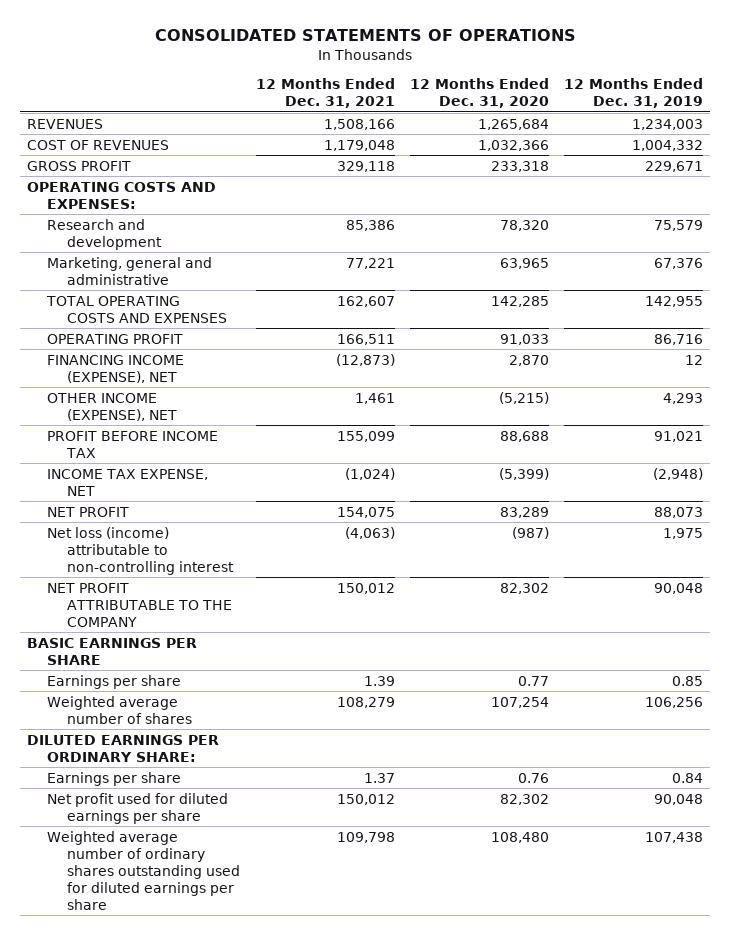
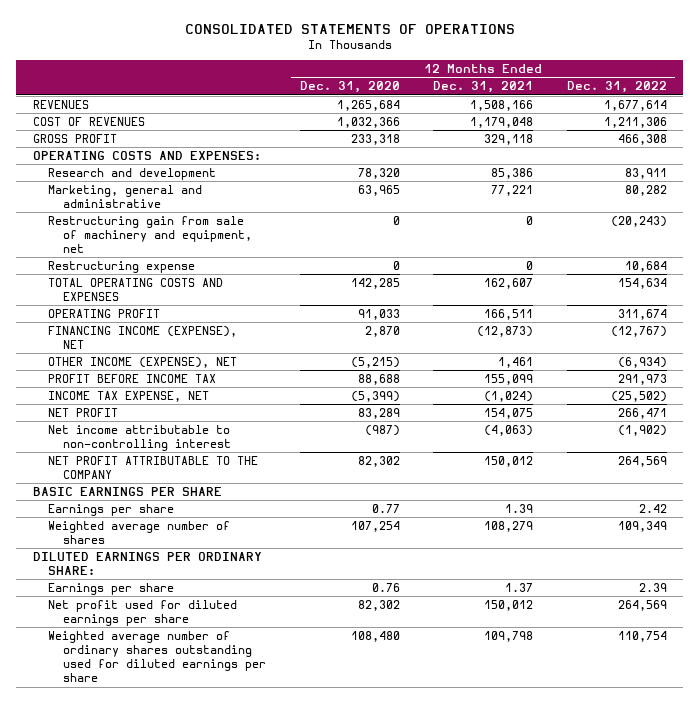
- | 12 Months Ended Dec. 31, 2021 | 12 Months Ended Dec. 31, 2020 | 12 Months Ended Dec. 31, 2019
+ | 12 Months Ended Dec. 31, 2020 | 12 Months Ended Dec. 31, 2021 | 12 Months Ended Dec. 31, 2022
+ Restructuring gain from sale of machinery and equipment, net | 0 | 0 | (20,243)
+ Restructuring expense | 0 | 0 | 10,684
- Net loss (income) attributable to non-controlling interest | (4,063) | (987) | 1,975
+ Net income attributable to non-controlling interest | (987) | (4,063) | (1,902)

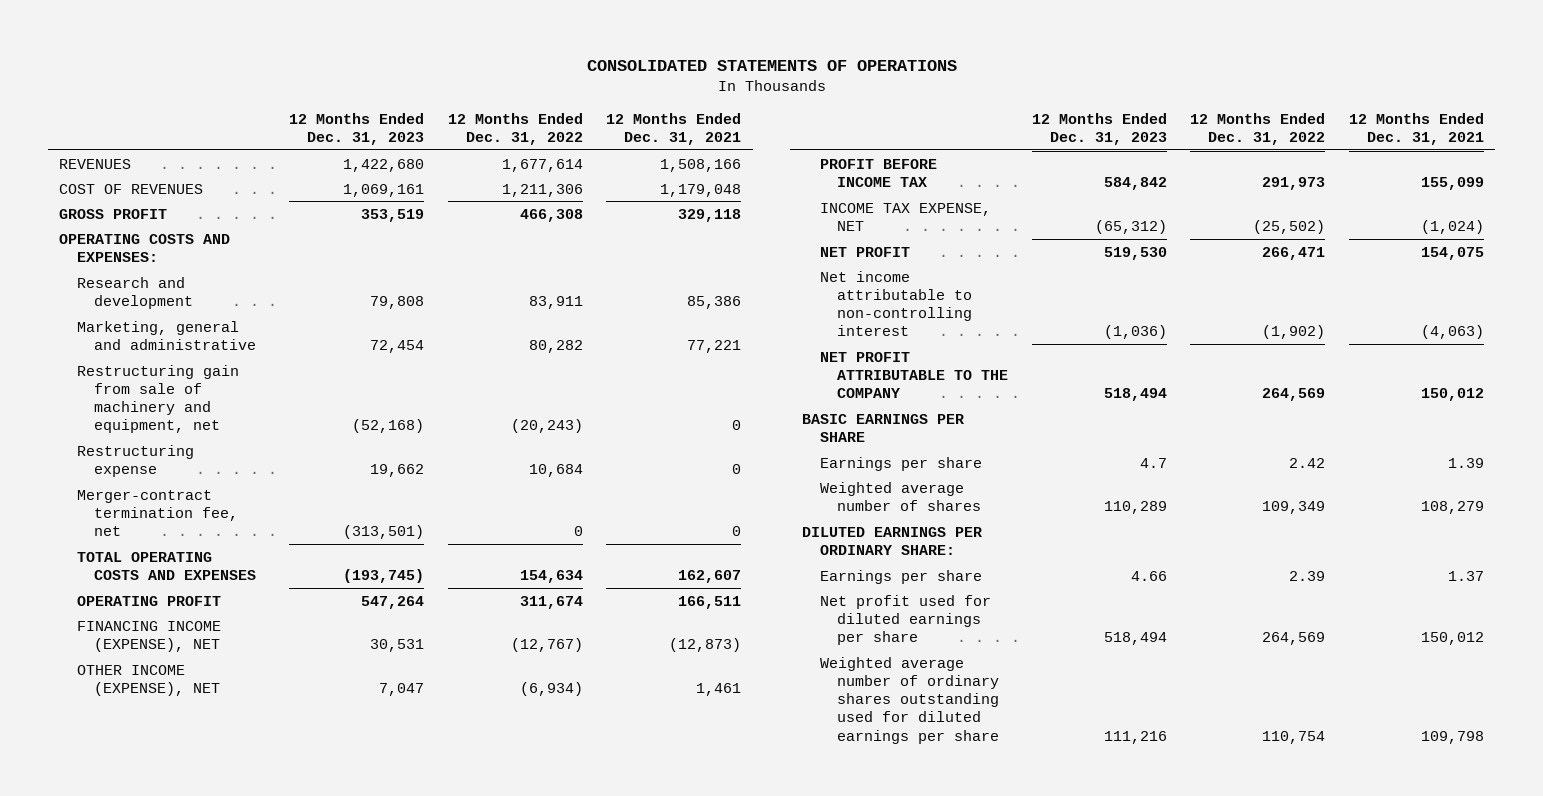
- | 12 Months Ended Dec. 31, 2020 | 12 Months Ended Dec. 31, 2021 | 12 Months Ended Dec. 31, 2022
+ | 12 Months Ended Dec. 31, 2023 | 12 Months Ended Dec. 31, 2022 | 12 Months Ended Dec. 31, 2021
+ Merger-contract termination fee, net | (313,501) | 0 | 0

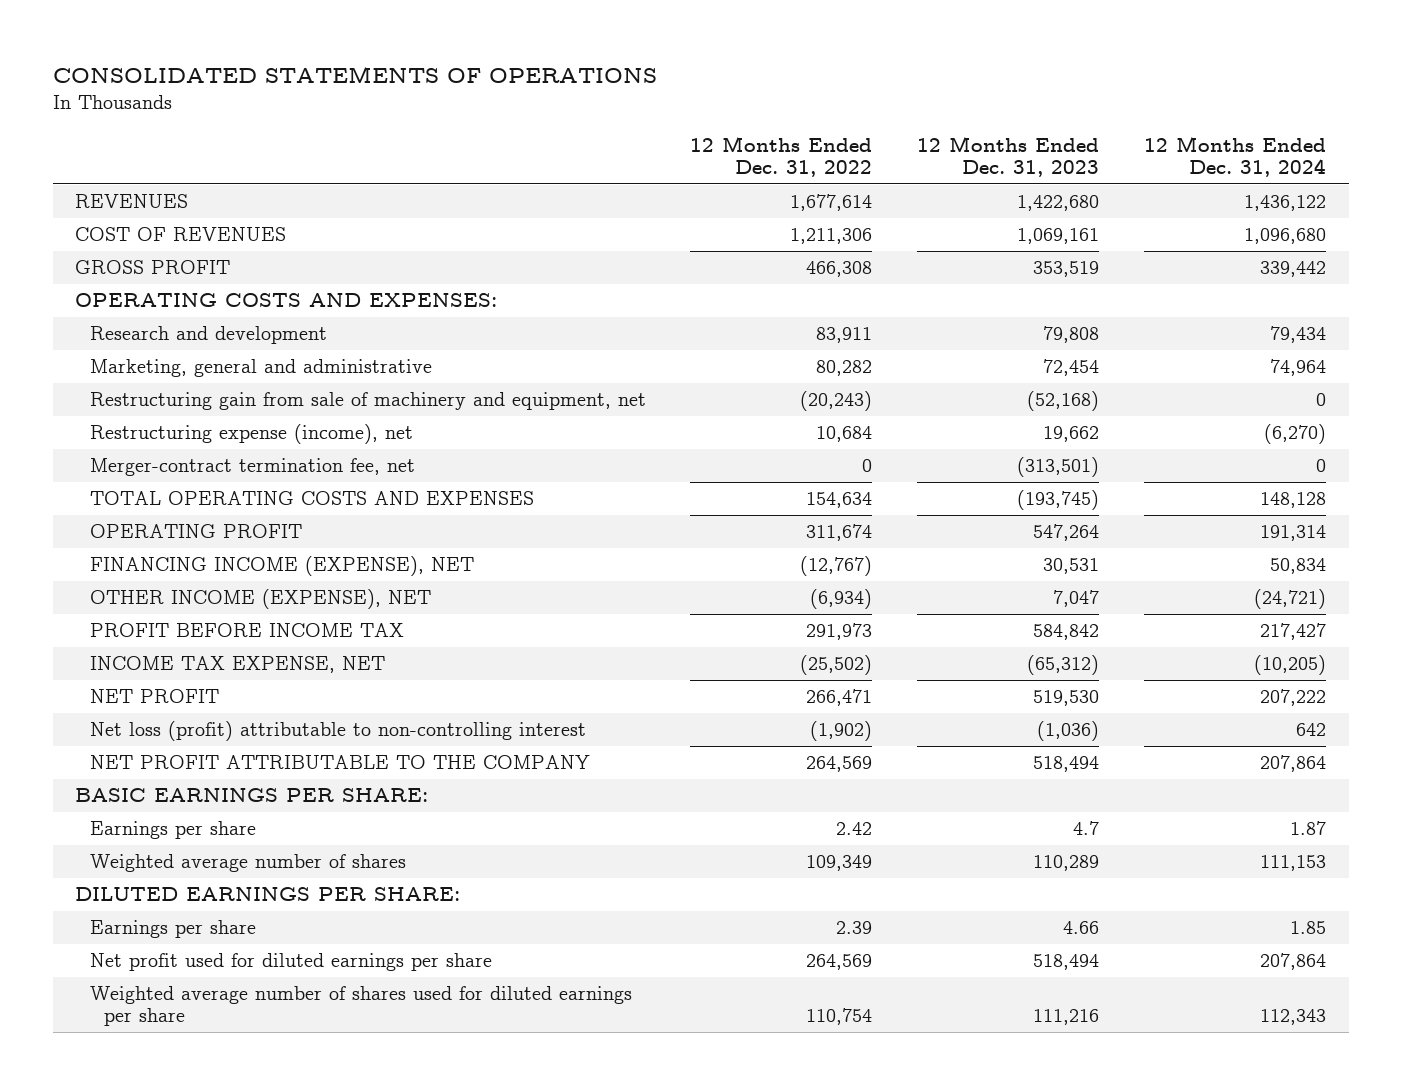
- | 12 Months Ended Dec. 31, 2023 | 12 Months Ended Dec. 31, 2022 | 12 Months Ended Dec. 31, 2021
+ | 12 Months Ended Dec. 31, 2022 | 12 Months Ended Dec. 31, 2023 | 12 Months Ended Dec. 31, 2024
- Restructuring expense | 19,662 | 10,684 | 0
+ Restructuring expense (income), net | 10,684 | 19,662 | (6,270)
- Net income attributable to non-controlling interest | (1,036) | (1,902) | (4,063)
+ Net loss (profit) attributable to non-controlling interest | (1,902) | (1,036) | 642
- BASIC EARNINGS PER SHARE
+ BASIC EARNINGS PER SHARE:
- DILUTED EARNINGS PER ORDINARY SHARE:
+ DILUTED EARNINGS PER SHARE:
- Weighted average number of ordinary shares outstanding used for diluted earnings per share | 111,216 | 110,754 | 109,798
+ Weighted average number of shares used for diluted earnings per share | 110,754 | 111,216 | 112,343

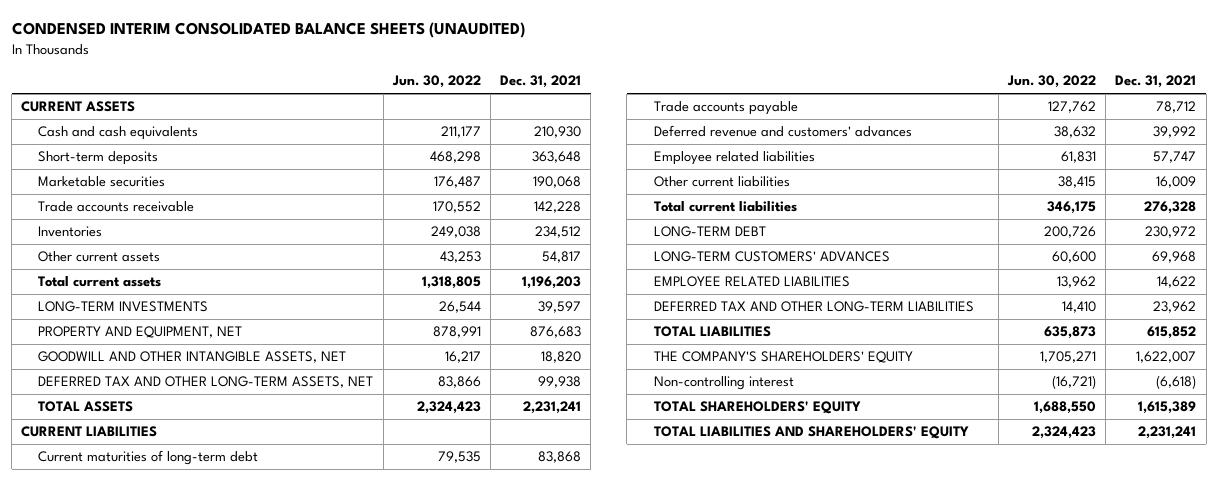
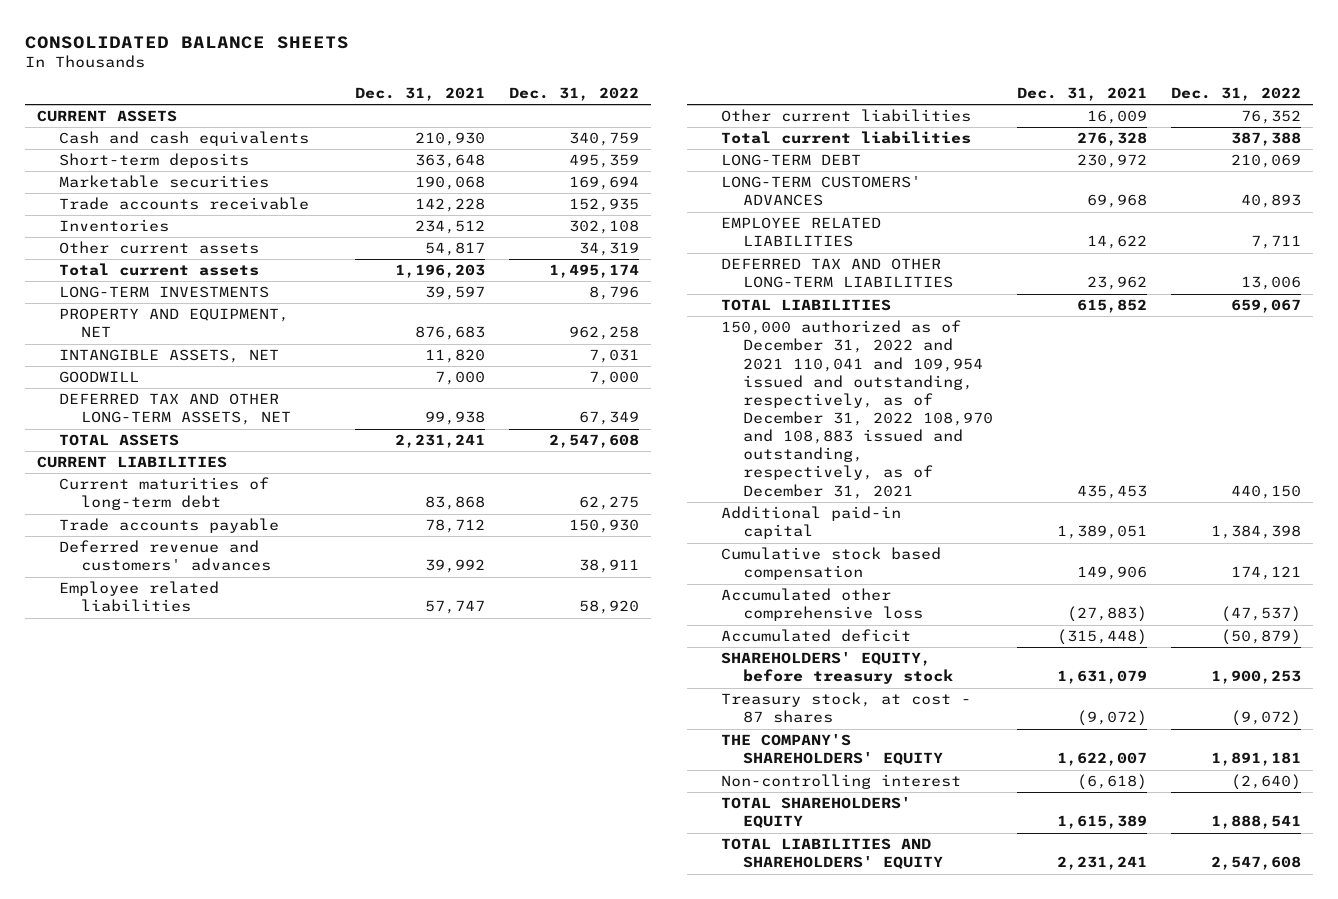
- CONDENSED INTERIM CONSOLIDATED BALANCE SHEETS (UNAUDITED)
+ CONSOLIDATED BALANCE SHEETS
- | Jun. 30, 2022 | Dec. 31, 2021
+ | Dec. 31, 2021 | Dec. 31, 2022
- GOODWILL AND OTHER INTANGIBLE ASSETS, NET | 16,217 | 18,820
+ INTANGIBLE ASSETS, NET | 11,820 | 7,031
+ GOODWILL | 7,000 | 7,000
+ 150,000 authorized as of December 31, 2022 and 2021 110,041 and 109,954 issued and outstanding, respectively, as of December 31, 2022 108,970 and 108,883 issued and outstanding, respectively, as of December 31, 2021 | 435,453 | 440,150
+ Additional paid-in capital | 1,389,051 | 1,384,398
+ Cumulative stock based compensation | 149,906 | 174,121
+ Accumulated other comprehensive loss | (27,883) | (47,537)
+ Accumulated deficit | (315,448) | (50,879)
+ SHAREHOLDERS' EQUITY, before treasury stock | 1,631,079 | 1,900,253
+ Treasury stock, at cost - 87 shares | (9,072) | (9,072)

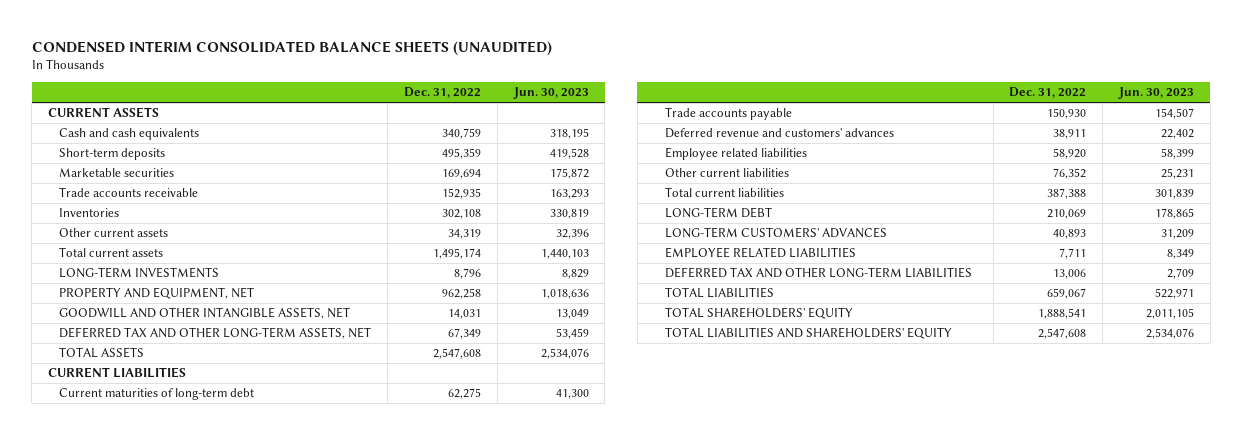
- CONSOLIDATED BALANCE SHEETS
+ CONDENSED INTERIM CONSOLIDATED BALANCE SHEETS (UNAUDITED)
- | Dec. 31, 2021 | Dec. 31, 2022
+ | Dec. 31, 2022 | Jun. 30, 2023
- INTANGIBLE ASSETS, NET | 11,820 | 7,031
- GOODWILL | 7,000 | 7,000
+ GOODWILL AND OTHER INTANGIBLE ASSETS, NET | 14,031 | 13,049
- 150,000 authorized as of December 31, 2022 and 2021 110,041 and 109,954 issued and outstanding, respectively, as of December 31, 2022 108,970 and 108,883 issued and outstanding, respectively, as of December 31, 2021 | 435,453 | 440,150
- Additional paid-in capital | 1,389,051 | 1,384,398
- Cumulative stock based compensation | 149,906 | 174,121
- Accumulated other comprehensive loss | (27,883) | (47,537)
- Accumulated deficit | (315,448) | (50,879)
- SHAREHOLDERS' EQUITY, before treasury stock | 1,631,079 | 1,900,253
- Treasury stock, at cost - 87 shares | (9,072) | (9,072)
- THE COMPANY'S SHAREHOLDERS' EQUITY | 1,622,007 | 1,891,181
- Non-controlling interest | (6,618) | (2,640)

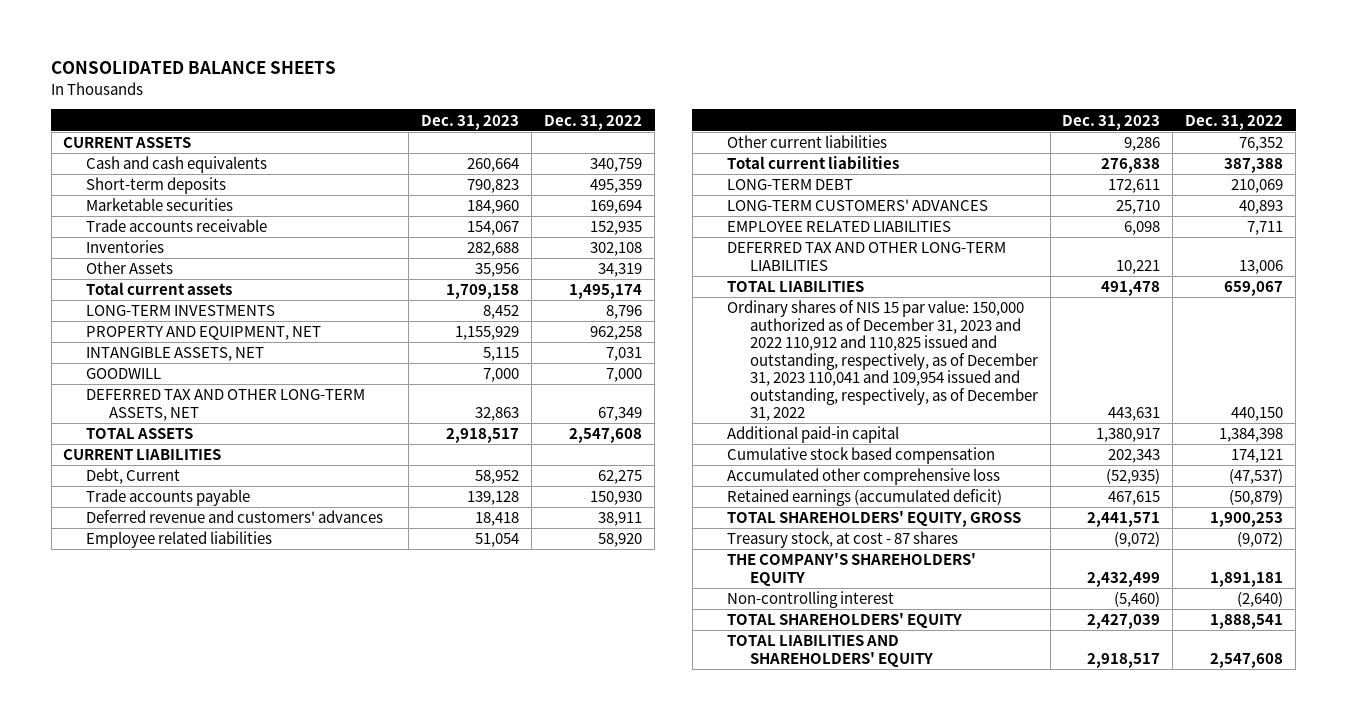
- CONDENSED INTERIM CONSOLIDATED BALANCE SHEETS (UNAUDITED)
+ CONSOLIDATED BALANCE SHEETS
- | Dec. 31, 2022 | Jun. 30, 2023
+ | Dec. 31, 2023 | Dec. 31, 2022
- Other current assets | 34,319 | 32,396
+ Other Assets | 35,956 | 34,319
- GOODWILL AND OTHER INTANGIBLE ASSETS, NET | 14,031 | 13,049
+ INTANGIBLE ASSETS, NET | 5,115 | 7,031
+ GOODWILL | 7,000 | 7,000
- Current maturities of long-term debt | 62,275 | 41,300
+ Debt, Current | 58,952 | 62,275
+ Ordinary shares of NIS 15 par value: 150,000 authorized as of December 31, 2023 and 2022 110,912 and 110,825 issued and outstanding, respectively, as of December 31, 2023 110,041 and 109,954 issued and outstanding, respectively, as of December 31, 2022 | 443,631 | 440,150
+ Additional paid-in capital | 1,380,917 | 1,384,398
+ Cumulative stock based compensation | 202,343 | 174,121
+ Accumulated other comprehensive loss | (52,935) | (47,537)
+ Retained earnings (accumulated deficit) | 467,615 | (50,879)
+ TOTAL SHAREHOLDERS' EQUITY, GROSS | 2,441,571 | 1,900,253
+ Treasury stock, at cost - 87 shares | (9,072) | (9,072)
+ THE COMPANY'S SHAREHOLDERS' EQUITY | 2,432,499 | 1,891,181
+ Non-controlling interest | (5,460) | (2,640)

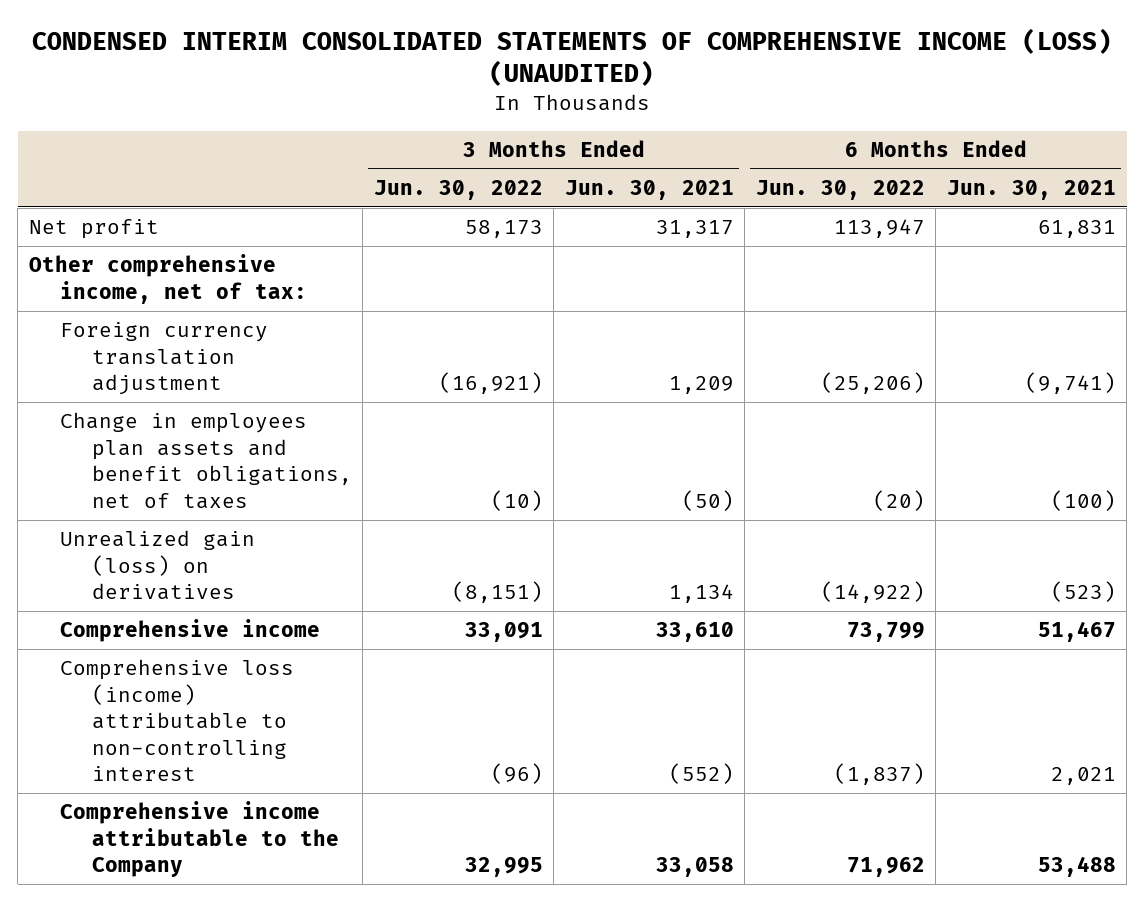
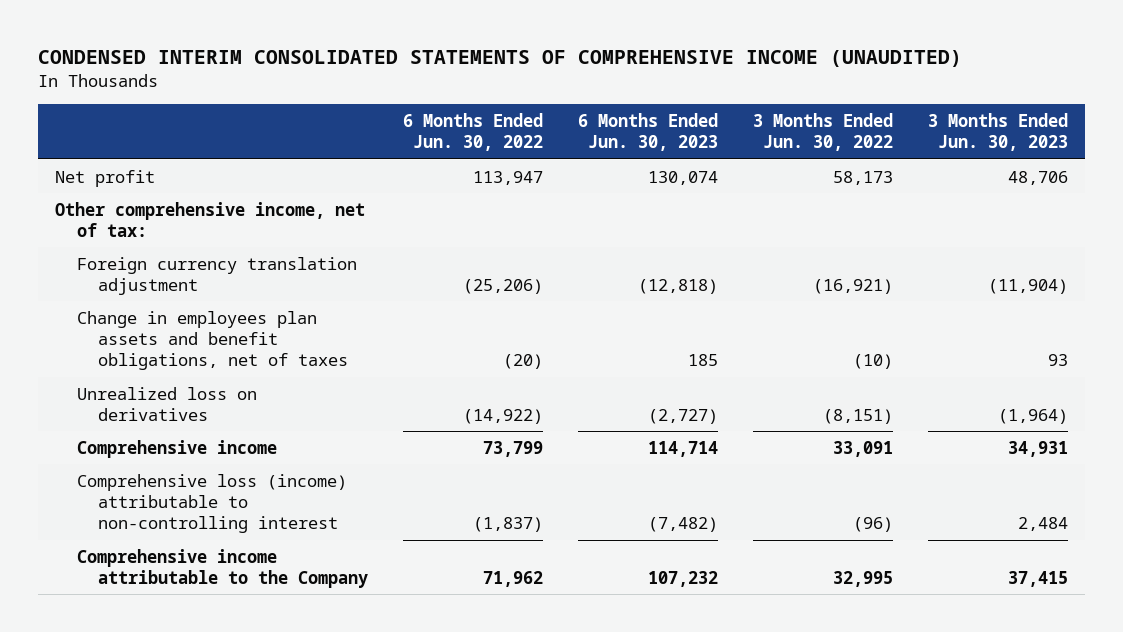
- CONDENSED INTERIM CONSOLIDATED STATEMENTS OF COMPREHENSIVE INCOME (LOSS) (UNAUDITED)
+ CONDENSED INTERIM CONSOLIDATED STATEMENTS OF COMPREHENSIVE INCOME (UNAUDITED)
- | 3 Months Ended Jun. 30, 2022 | 3 Months Ended Jun. 30, 2021 | 6 Months Ended Jun. 30, 2022 | 6 Months Ended Jun. 30, 2021
+ | 6 Months Ended Jun. 30, 2022 | 6 Months Ended Jun. 30, 2023 | 3 Months Ended Jun. 30, 2022 | 3 Months Ended Jun. 30, 2023
- Unrealized gain (loss) on derivatives | (8,151) | 1,134 | (14,922) | (523)
+ Unrealized loss on derivatives | (14,922) | (2,727) | (8,151) | (1,964)

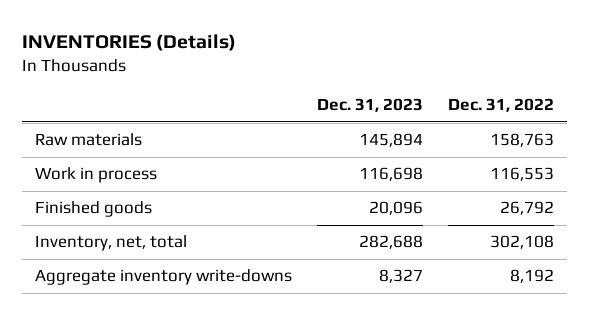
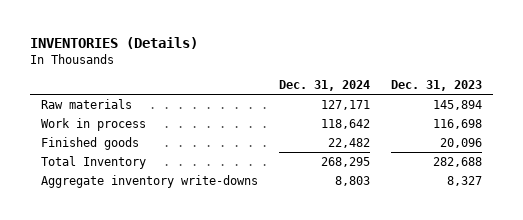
- | Dec. 31, 2023 | Dec. 31, 2022
+ | Dec. 31, 2024 | Dec. 31, 2023
- Inventory, net, total | 282,688 | 302,108
+ Total Inventory | 268,295 | 282,688

